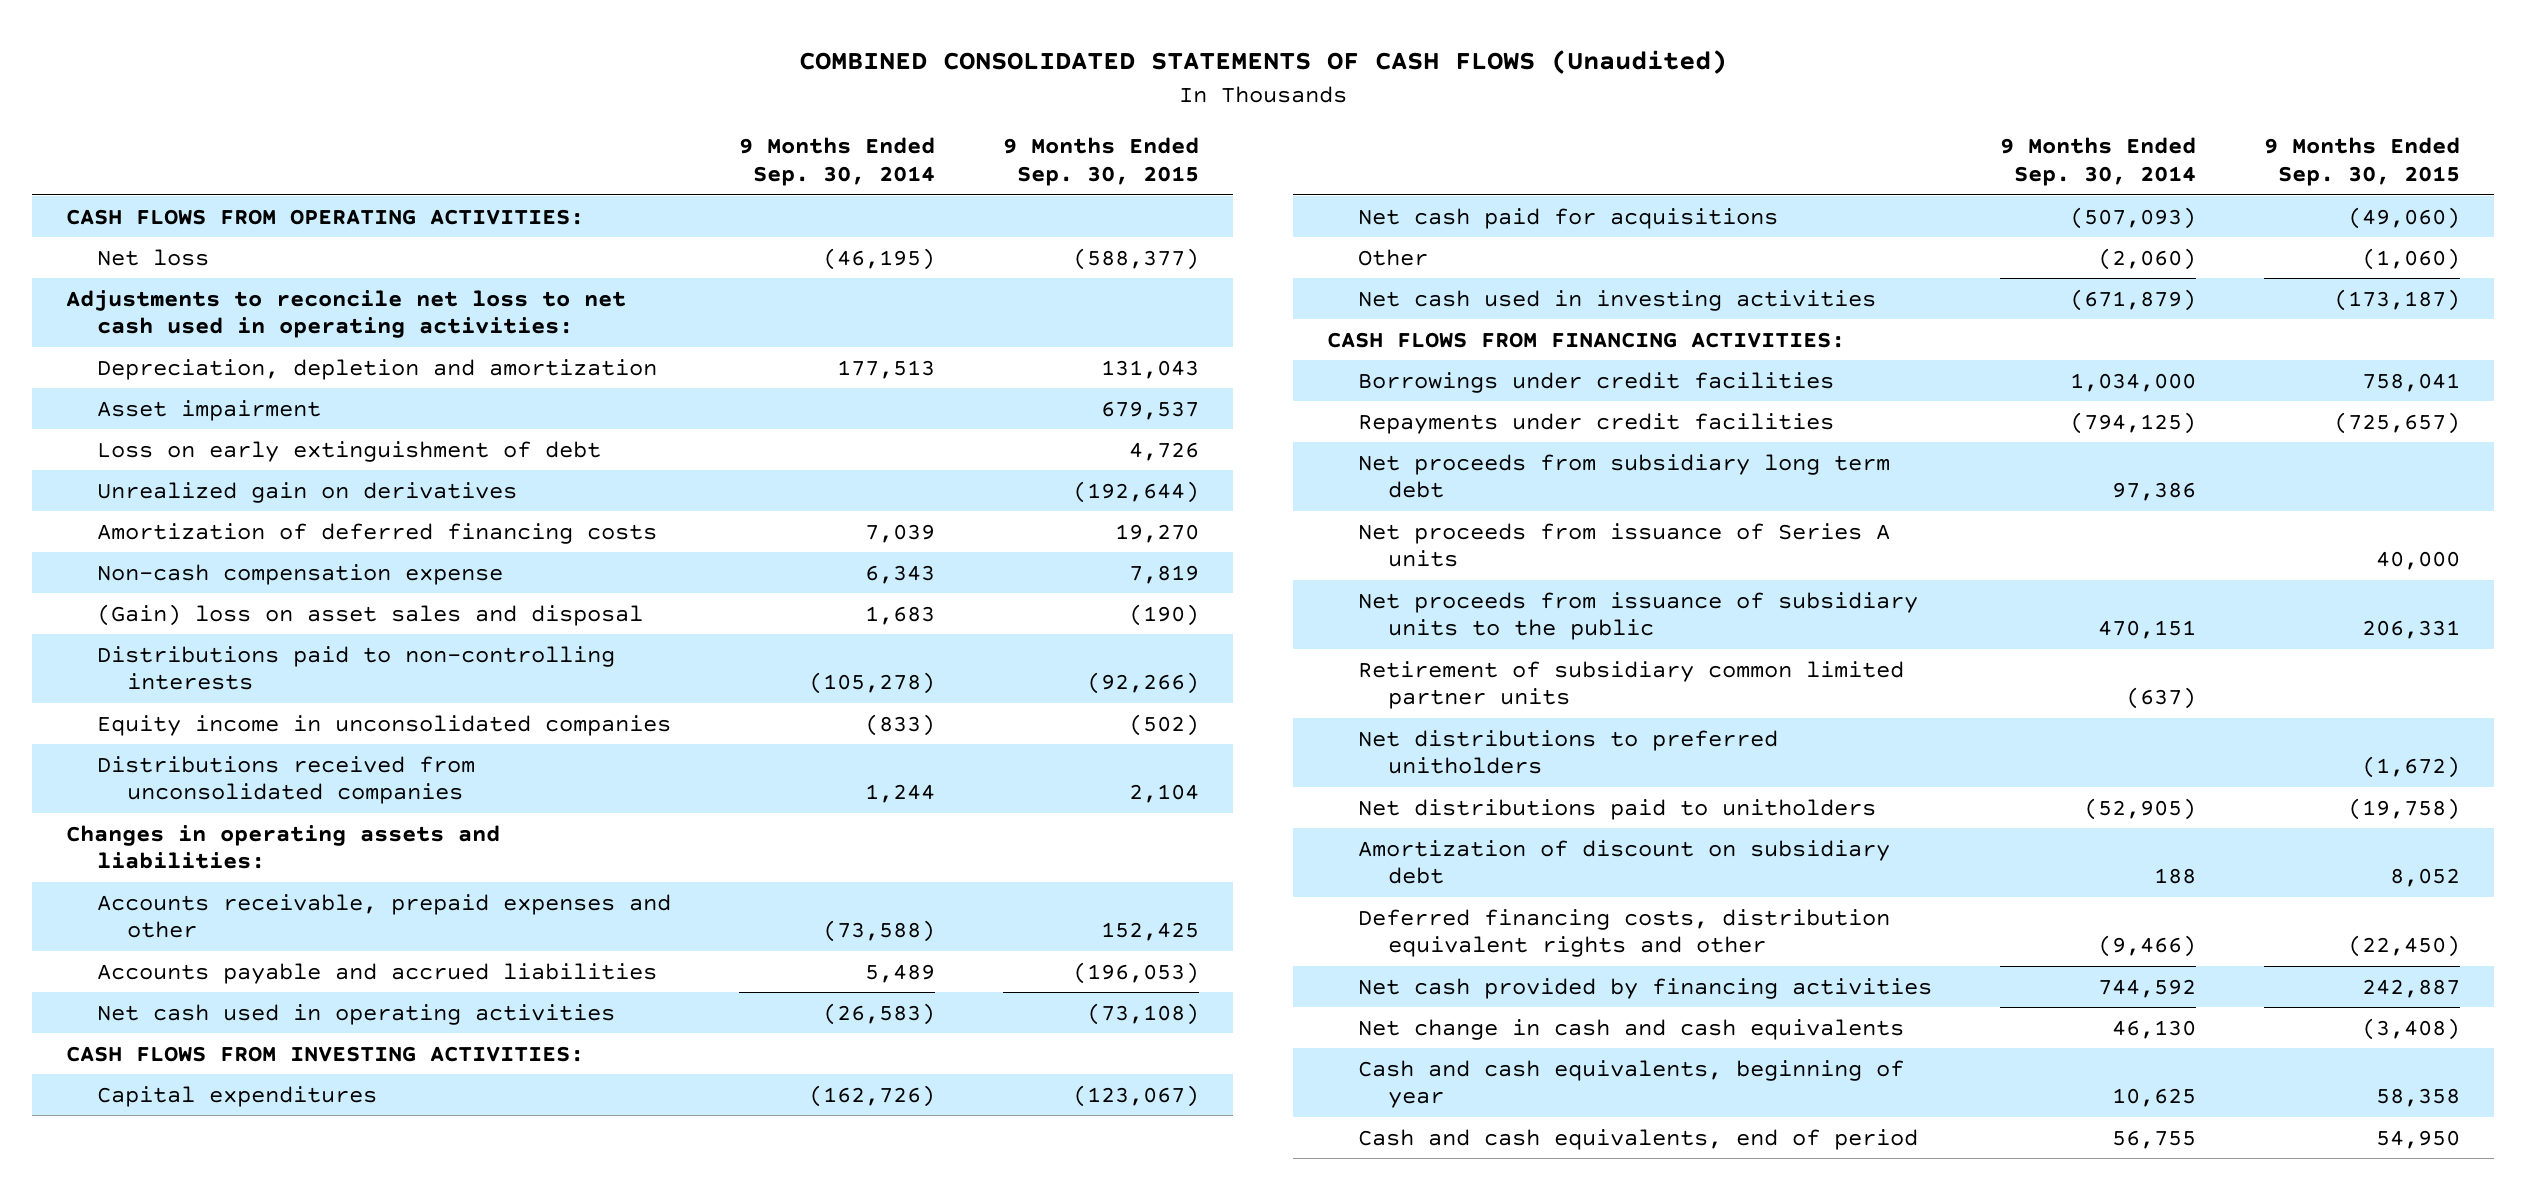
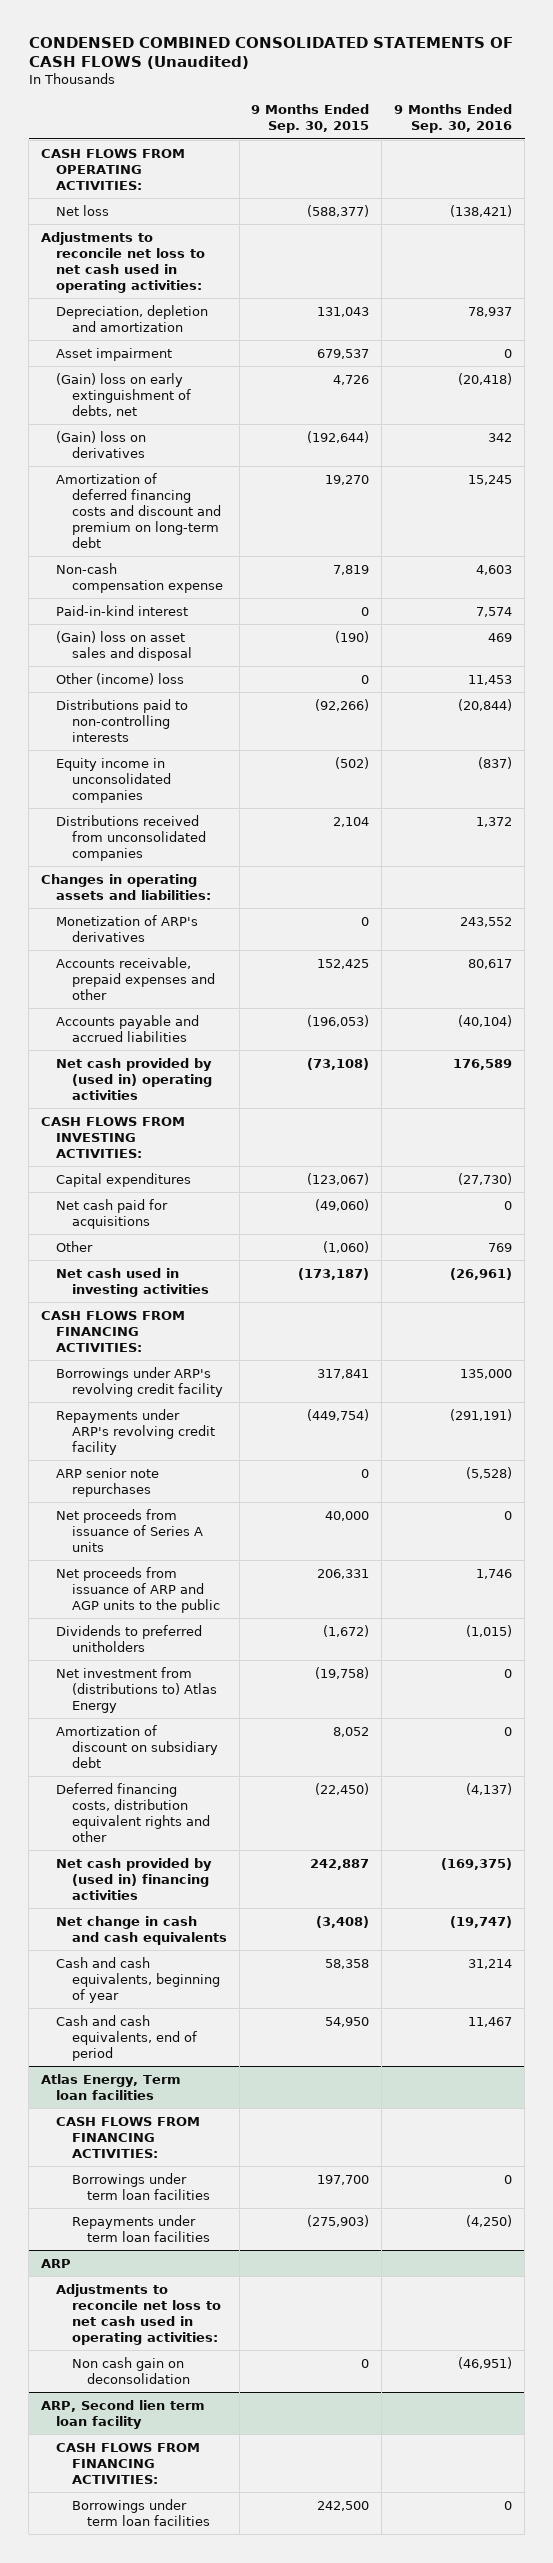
- COMBINED CONSOLIDATED STATEMENTS OF CASH FLOWS (Unaudited)
+ CONDENSED COMBINED CONSOLIDATED STATEMENTS OF CASH FLOWS (Unaudited)
- | 9 Months Ended Sep. 30, 2014 | 9 Months Ended Sep. 30, 2015
+ | 9 Months Ended Sep. 30, 2015 | 9 Months Ended Sep. 30, 2016
- Loss on early extinguishment of debt | | 4,726
- Unrealized gain on derivatives | | (192,644)
- Amortization of deferred financing costs | 7,039 | 19,270
+ (Gain) loss on early extinguishment of debts, net | 4,726 | (20,418)
+ (Gain) loss on derivatives | (192,644) | 342
+ Amortization of deferred financing costs and discount and premium on long-term debt | 19,270 | 15,245
+ Paid-in-kind interest | 0 | 7,574
+ Other (income) loss | 0 | 11,453
+ Monetization of ARP's derivatives | 0 | 243,552
- Net cash used in operating activities | (26,583) | (73,108)
+ Net cash provided by (used in) operating activities | (73,108) | 176,589
- Borrowings under credit facilities | 1,034,000 | 758,041
- Repayments under credit facilities | (794,125) | (725,657)
- Net proceeds from subsidiary long term debt | 97,386 |
+ Borrowings under ARP's revolving credit facility | 317,841 | 135,000
+ Repayments under ARP's revolving credit facility | (449,754) | (291,191)
+ ARP senior note repurchases | 0 | (5,528)
- Net proceeds from issuance of subsidiary units to the public | 470,151 | 206,331
- Retirement of subsidiary common limited partner units | (637) |
- Net distributions to preferred unitholders | | (1,672)
- Net distributions paid to unitholders | (52,905) | (19,758)
+ Net proceeds from issuance of ARP and AGP units to the public | 206,331 | 1,746
+ Dividends to preferred unitholders | (1,672) | (1,015)
+ Net investment from (distributions to) Atlas Energy | (19,758) | 0
- Net cash provided by financing activities | 744,592 | 242,887
+ Net cash provided by (used in) financing activities | 242,887 | (169,375)
+ Atlas Energy, Term loan facilities
+ CASH FLOWS FROM FINANCING ACTIVITIES:
+ Borrowings under term loan facilities | 197,700 | 0
+ Repayments under term loan facilities | (275,903) | (4,250)
+ ARP
+ Adjustments to reconcile net loss to net cash used in operating activities:
+ Non cash gain on deconsolidation | 0 | (46,951)
+ ARP, Second lien term loan facility
+ CASH FLOWS FROM FINANCING ACTIVITIES:
+ Borrowings under term loan facilities | 242,500 | 0

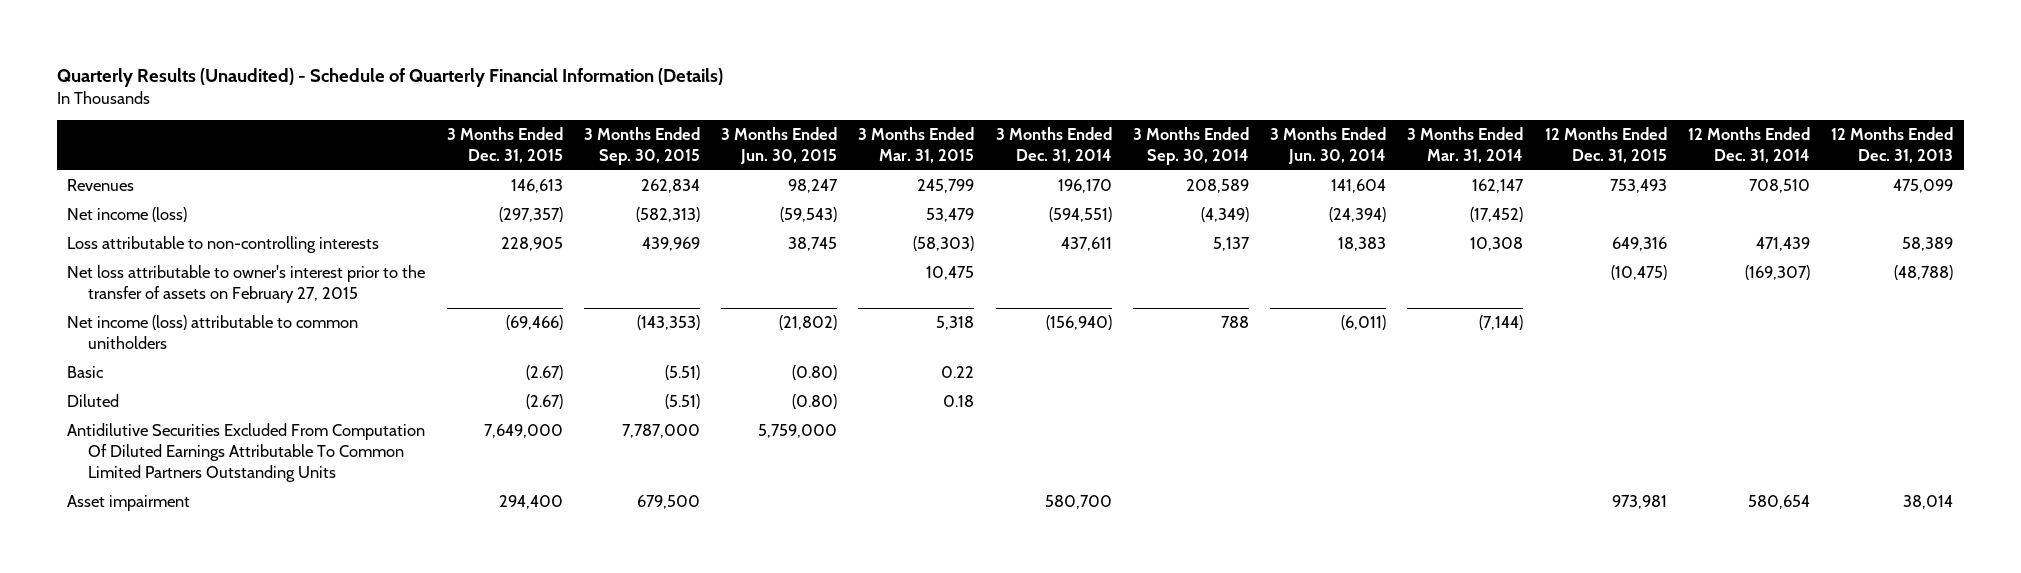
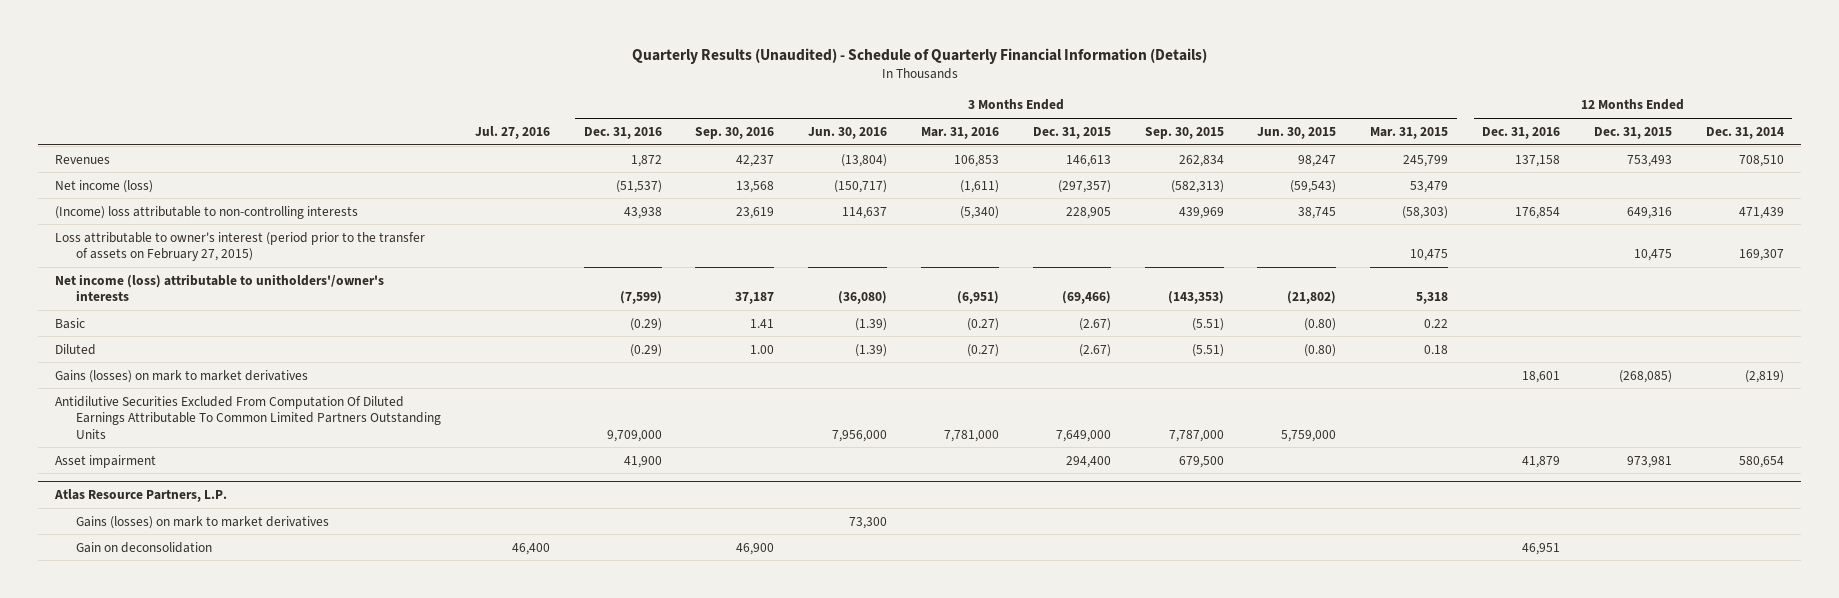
- | 3 Months Ended Dec. 31, 2015 | 3 Months Ended Sep. 30, 2015 | 3 Months Ended Jun. 30, 2015 | 3 Months Ended Mar. 31, 2015 | 3 Months Ended Dec. 31, 2014 | 3 Months Ended Sep. 30, 2014 | 3 Months Ended Jun. 30, 2014 | 3 Months Ended Mar. 31, 2014 | 12 Months Ended Dec. 31, 2015 | 12 Months Ended Dec. 31, 2014 | 12 Months Ended Dec. 31, 2013
+ | Jul. 27, 2016 | 3 Months Ended Dec. 31, 2016 | 3 Months Ended Sep. 30, 2016 | 3 Months Ended Jun. 30, 2016 | 3 Months Ended Mar. 31, 2016 | 3 Months Ended Dec. 31, 2015 | 3 Months Ended Sep. 30, 2015 | 3 Months Ended Jun. 30, 2015 | 3 Months Ended Mar. 31, 2015 | 12 Months Ended Dec. 31, 2016 | 12 Months Ended Dec. 31, 2015 | 12 Months Ended Dec. 31, 2014
- Loss attributable to non-controlling interests | 228,905 | 439,969 | 38,745 | (58,303) | 437,611 | 5,137 | 18,383 | 10,308 | 649,316 | 471,439 | 58,389
- Net loss attributable to owner's interest prior to the transfer of assets on February 27, 2015 | | | | 10,475 | | | | | (10,475) | (169,307) | (48,788)
- Net income (loss) attributable to common unitholders | (69,466) | (143,353) | (21,802) | 5,318 | (156,940) | 788 | (6,011) | (7,144) | | |
+ (Income) loss attributable to non-controlling interests | | 43,938 | 23,619 | 114,637 | (5,340) | 228,905 | 439,969 | 38,745 | (58,303) | 176,854 | 649,316 | 471,439
+ Loss attributable to owner's interest (period prior to the transfer of assets on February 27, 2015) | | | | | | | | | 10,475 | | 10,475 | 169,307
+ Net income (loss) attributable to unitholders'/owner's interests | | (7,599) | 37,187 | (36,080) | (6,951) | (69,466) | (143,353) | (21,802) | 5,318 | | |
+ Gains (losses) on mark to market derivatives | | | | | | | | | | 18,601 | (268,085) | (2,819)
+ Atlas Resource Partners, L.P.
+ Gains (losses) on mark to market derivatives | | | | 73,300 | | | | | | | |
+ Gain on deconsolidation | 46,400 | | 46,900 | | | | | | | 46,951 | |

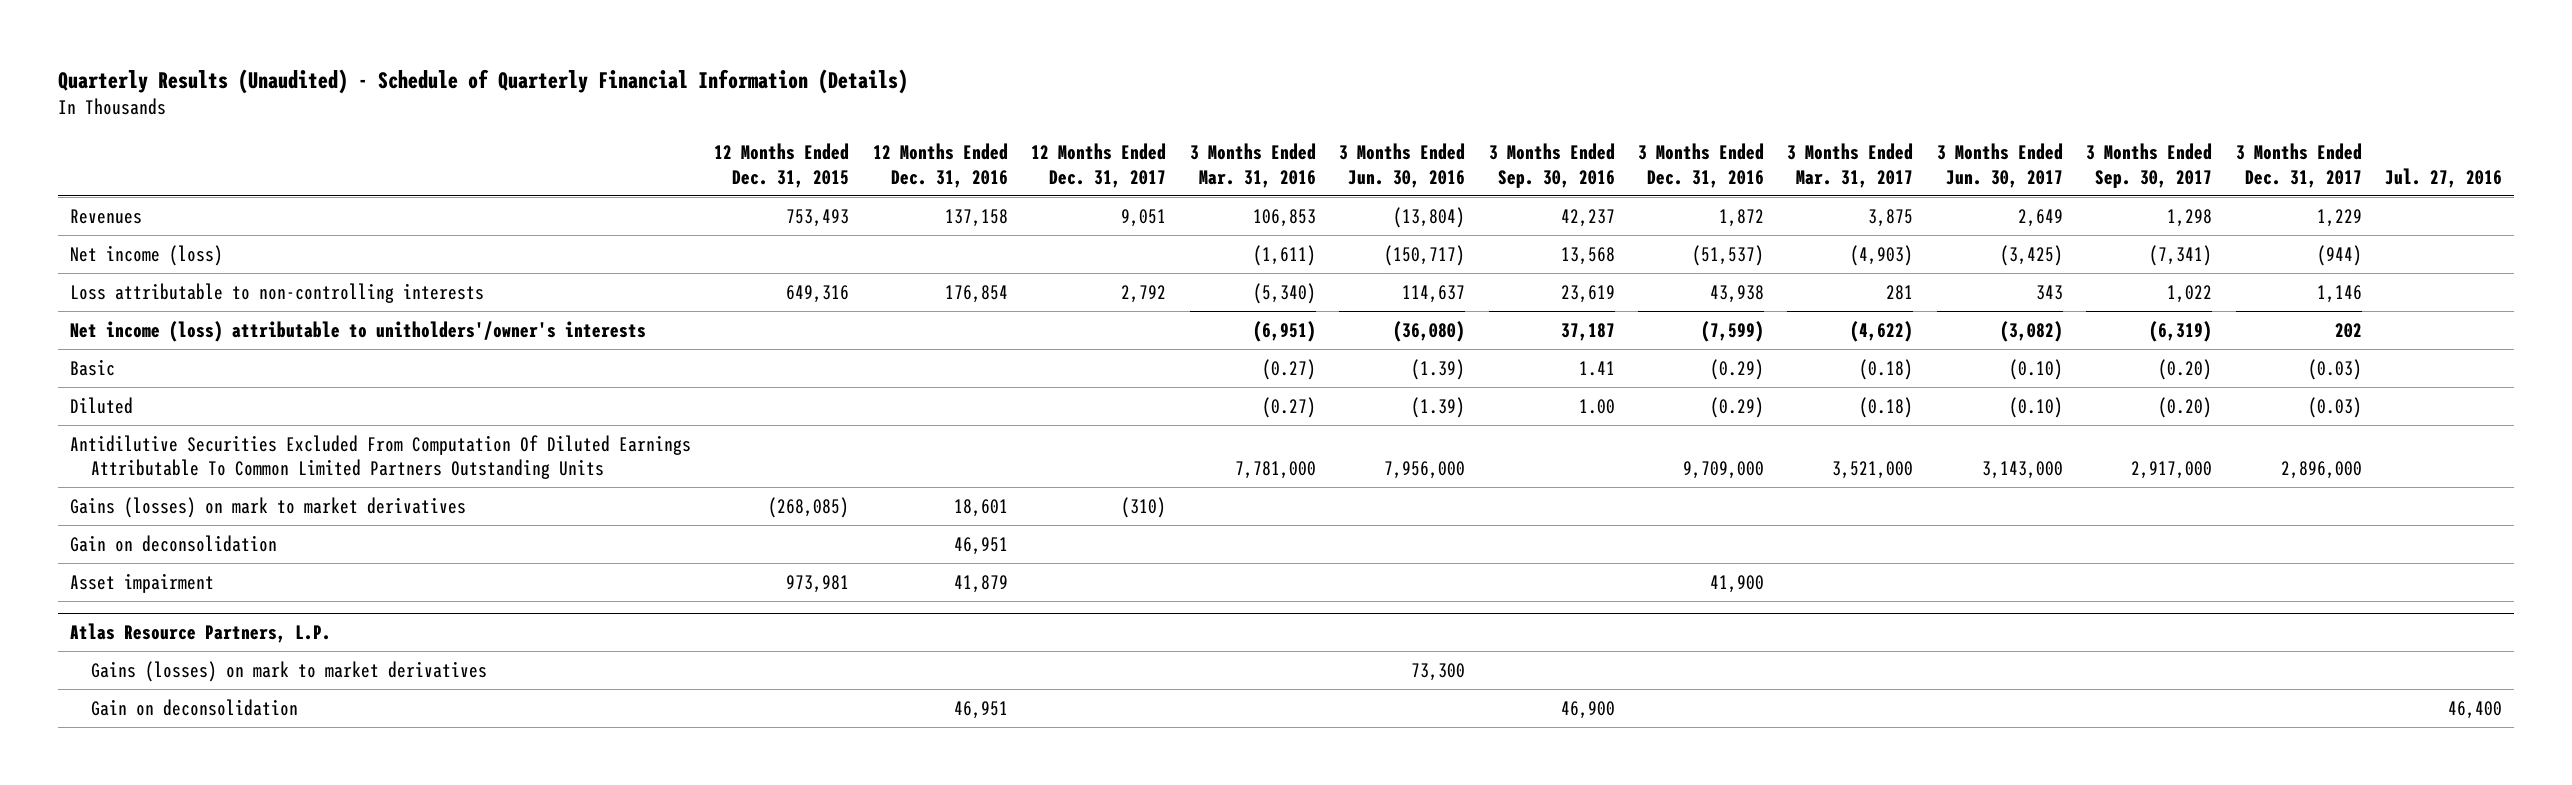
- | Jul. 27, 2016 | 3 Months Ended Dec. 31, 2016 | 3 Months Ended Sep. 30, 2016 | 3 Months Ended Jun. 30, 2016 | 3 Months Ended Mar. 31, 2016 | 3 Months Ended Dec. 31, 2015 | 3 Months Ended Sep. 30, 2015 | 3 Months Ended Jun. 30, 2015 | 3 Months Ended Mar. 31, 2015 | 12 Months Ended Dec. 31, 2016 | 12 Months Ended Dec. 31, 2015 | 12 Months Ended Dec. 31, 2014
+ | 12 Months Ended Dec. 31, 2015 | 12 Months Ended Dec. 31, 2016 | 12 Months Ended Dec. 31, 2017 | 3 Months Ended Mar. 31, 2016 | 3 Months Ended Jun. 30, 2016 | 3 Months Ended Sep. 30, 2016 | 3 Months Ended Dec. 31, 2016 | 3 Months Ended Mar. 31, 2017 | 3 Months Ended Jun. 30, 2017 | 3 Months Ended Sep. 30, 2017 | 3 Months Ended Dec. 31, 2017 | Jul. 27, 2016
- (Income) loss attributable to non-controlling interests | | 43,938 | 23,619 | 114,637 | (5,340) | 228,905 | 439,969 | 38,745 | (58,303) | 176,854 | 649,316 | 471,439
- Loss attributable to owner's interest (period prior to the transfer of assets on February 27, 2015) | | | | | | | | | 10,475 | | 10,475 | 169,307
+ Loss attributable to non-controlling interests | 649,316 | 176,854 | 2,792 | (5,340) | 114,637 | 23,619 | 43,938 | 281 | 343 | 1,022 | 1,146 |
moved down: Gains (losses) on mark to market derivatives | (268,085) | 18,601 | (310) | | | | | | | | |
+ Gain on deconsolidation | | 46,951 | | | | | | | | | |

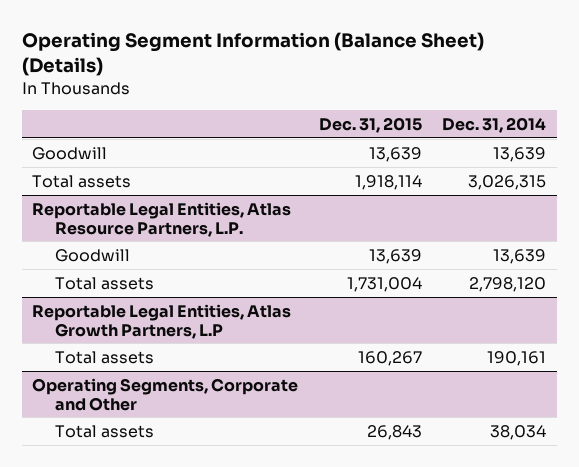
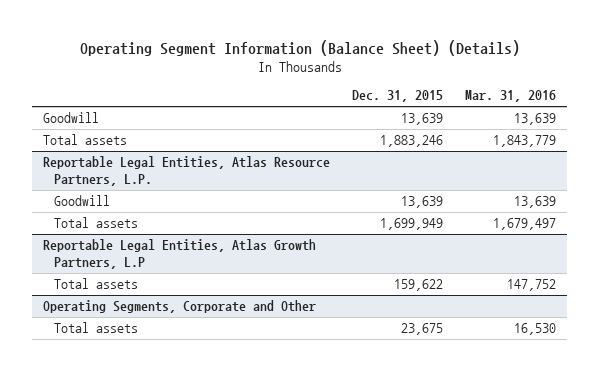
- | Dec. 31, 2015 | Dec. 31, 2014
+ | Dec. 31, 2015 | Mar. 31, 2016
- Total assets | 1,918,114 | 3,026,315
+ Total assets | 1,883,246 | 1,843,779
@ Reportable Legal Entities, Atlas Resource Partners, L.P.
- Total assets | 1,731,004 | 2,798,120
+ Total assets | 1,699,949 | 1,679,497
@ Reportable Legal Entities, Atlas Growth Partners, L.P
- Total assets | 160,267 | 190,161
+ Total assets | 159,622 | 147,752
@ Operating Segments, Corporate and Other
- Total assets | 26,843 | 38,034
+ Total assets | 23,675 | 16,530

